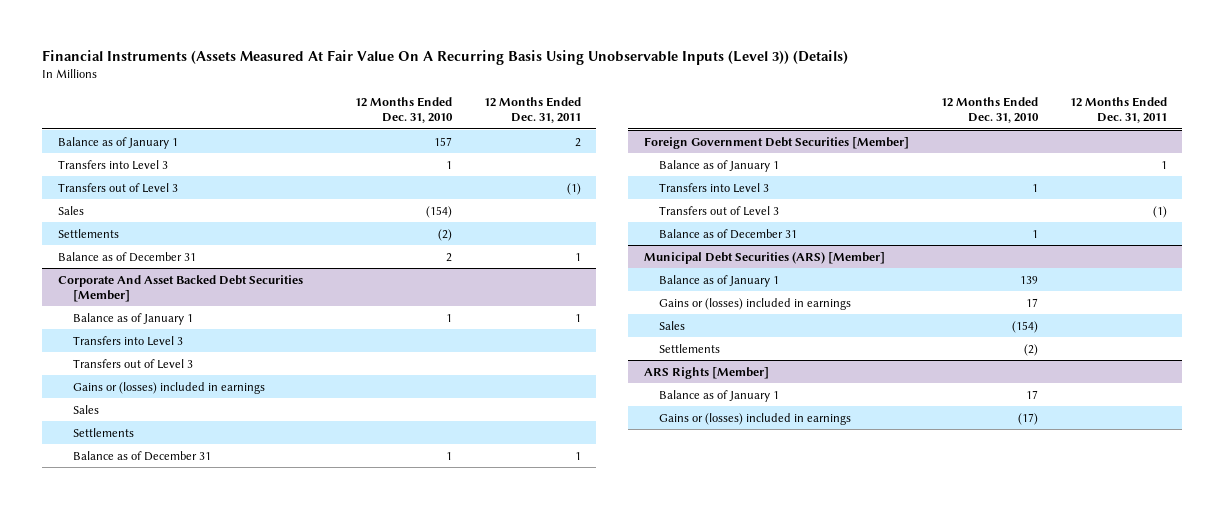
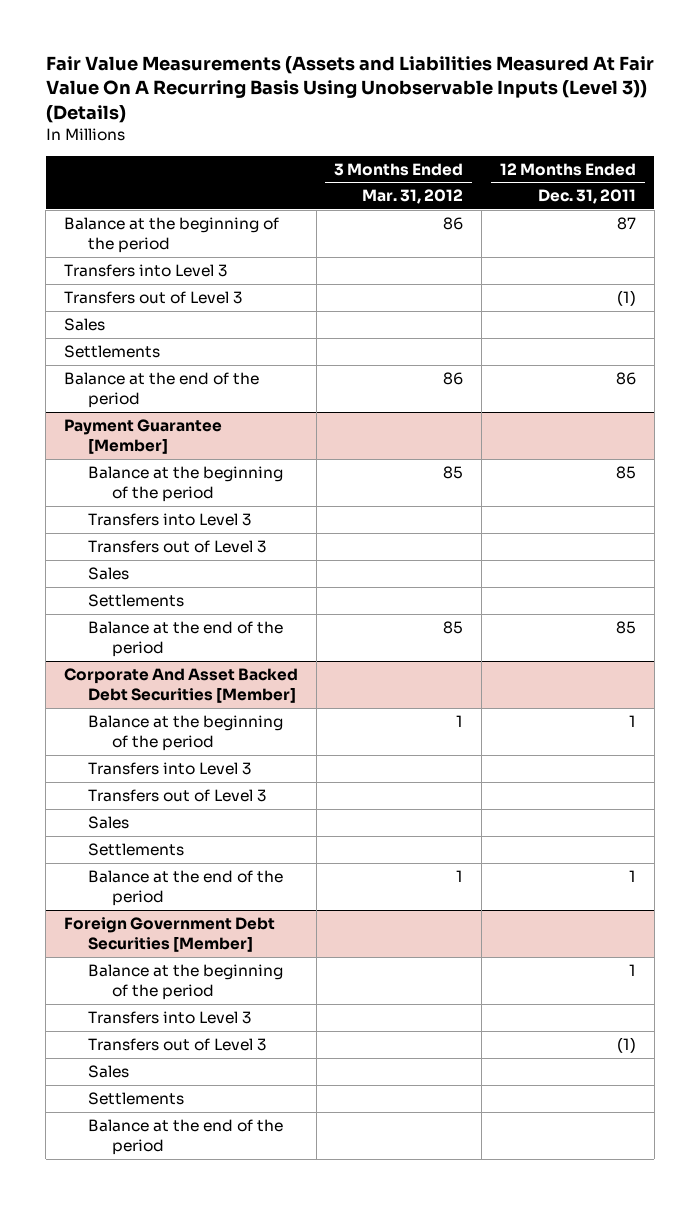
- Financial Instruments (Assets Measured At Fair Value On A Recurring Basis Using Unobservable Inputs (Level 3)) (Details)
+ Fair Value Measurements (Assets and Liabilities Measured At Fair Value On A Recurring Basis Using Unobservable Inputs (Level 3)) (Details)
- | 12 Months Ended Dec. 31, 2010 | 12 Months Ended Dec. 31, 2011
+ | 3 Months Ended Mar. 31, 2012 | 12 Months Ended Dec. 31, 2011
- Balance as of January 1 | 157 | 2
+ Balance at the beginning of the period | 86 | 87
- Balance as of December 31 | 2 | 1
+ Balance at the end of the period | 86 | 86
+ Payment Guarantee [Member]
+ Balance at the beginning of the period | 85 | 85
+ Transfers into Level 3
+ Transfers out of Level 3
+ Sales
+ Settlements
+ Balance at the end of the period | 85 | 85
@ Corporate And Asset Backed Debt Securities [Member]
- Balance as of January 1 | 1 | 1
+ Balance at the beginning of the period | 1 | 1
- Gains or (losses) included in earnings
- Balance as of December 31 | 1 | 1
+ Balance at the end of the period | 1 | 1
@ Foreign Government Debt Securities [Member]
- Balance as of January 1 | | 1
+ Balance at the beginning of the period | | 1
- Balance as of December 31 | 1 |
- Municipal Debt Securities (ARS) [Member]
- Balance as of January 1 | 139 |
- Gains or (losses) included in earnings | 17 |
- Sales | (154) |
- Settlements | (2) |
- ARS Rights [Member]
- Balance as of January 1 | 17 |
- Gains or (losses) included in earnings | (17) |
@ Foreign Government Debt Securities [Member]
+ Sales
+ Settlements
+ Balance at the end of the period

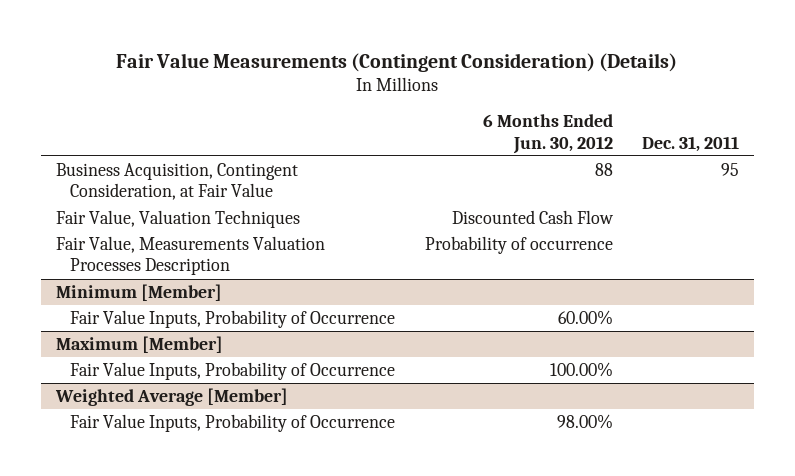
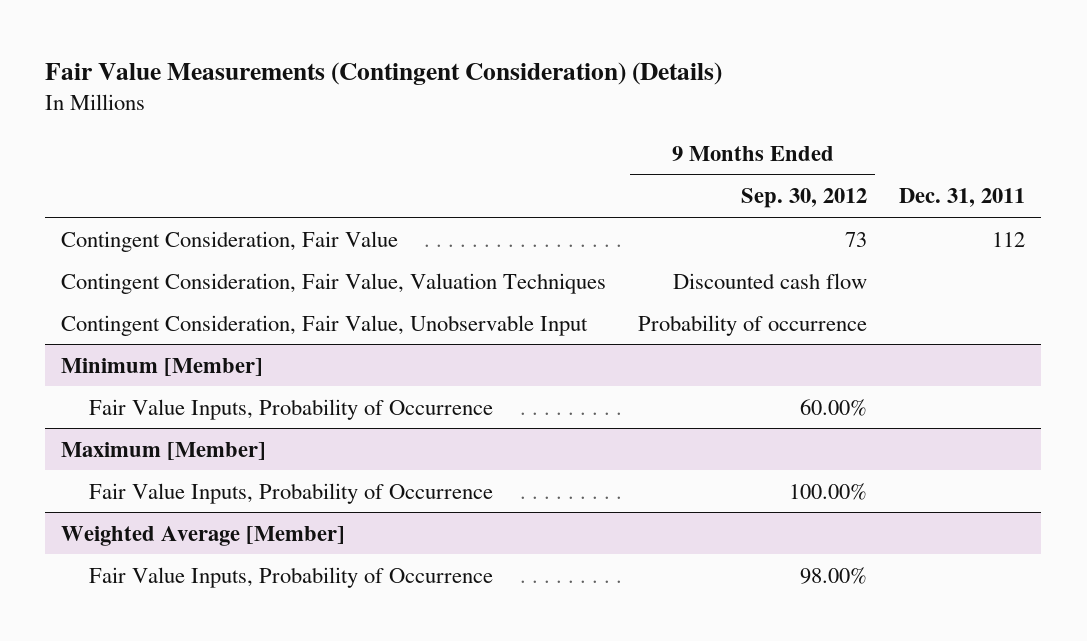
- | 6 Months Ended Jun. 30, 2012 | Dec. 31, 2011
+ | 9 Months Ended Sep. 30, 2012 | Dec. 31, 2011
- Business Acquisition, Contingent Consideration, at Fair Value | 88 | 95
- Fair Value, Valuation Techniques | Discounted Cash Flow |
- Fair Value, Measurements Valuation Processes Description | Probability of occurrence |
+ Contingent Consideration, Fair Value | 73 | 112
+ Contingent Consideration, Fair Value, Valuation Techniques | Discounted cash flow |
+ Contingent Consideration, Fair Value, Unobservable Input | Probability of occurrence |

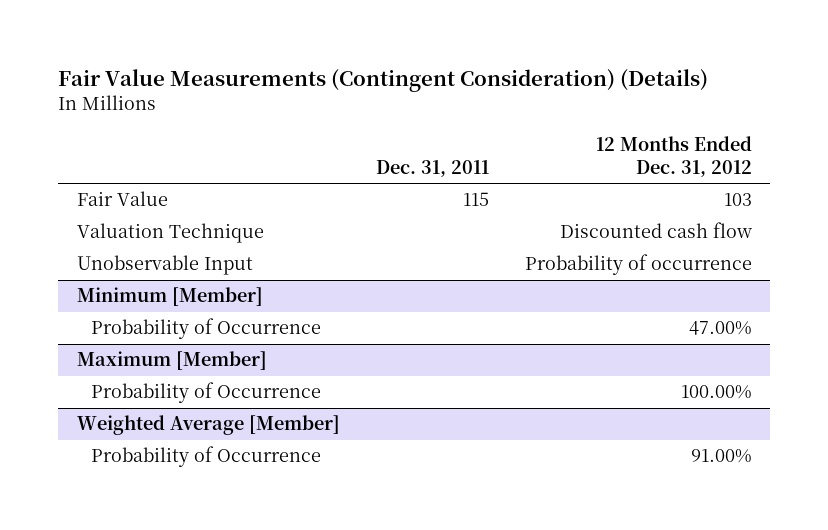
- | 9 Months Ended Sep. 30, 2012 | Dec. 31, 2011
+ | Dec. 31, 2011 | 12 Months Ended Dec. 31, 2012
- Contingent Consideration, Fair Value | 73 | 112
- Contingent Consideration, Fair Value, Valuation Techniques | Discounted cash flow |
- Contingent Consideration, Fair Value, Unobservable Input | Probability of occurrence |
+ Fair Value | 115 | 103
+ Valuation Technique | | Discounted cash flow
+ Unobservable Input | | Probability of occurrence
@ Minimum [Member]
- Fair Value Inputs, Probability of Occurrence | 60.00% |
+ Probability of Occurrence | | 47.00%
@ Maximum [Member]
- Fair Value Inputs, Probability of Occurrence | 100.00% |
+ Probability of Occurrence | | 100.00%
@ Weighted Average [Member]
- Fair Value Inputs, Probability of Occurrence | 98.00% |
+ Probability of Occurrence | | 91.00%

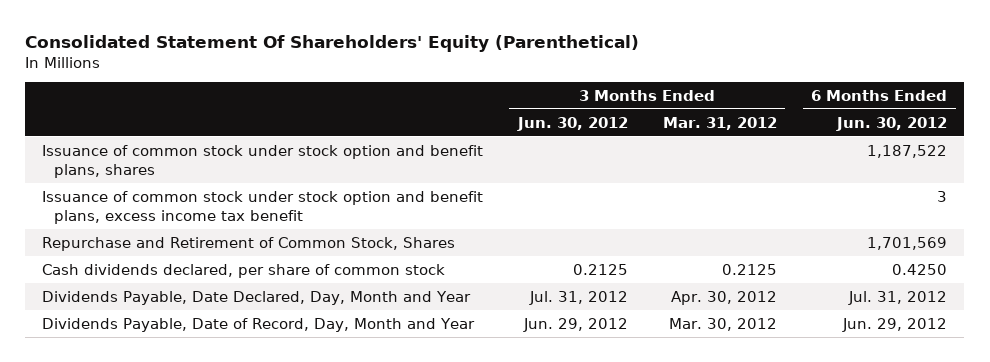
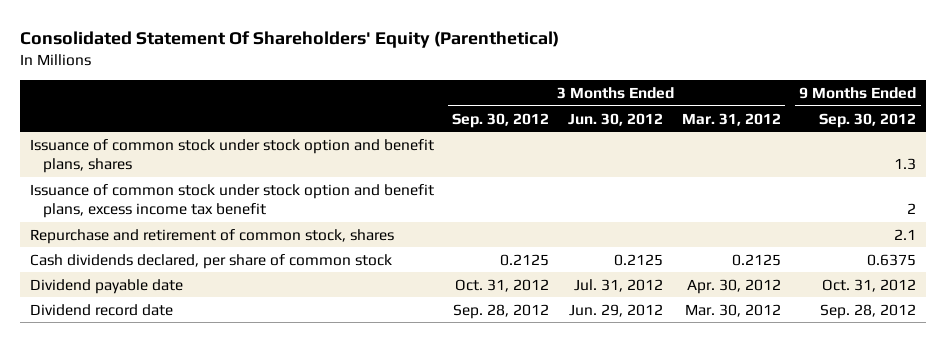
- | 3 Months Ended Jun. 30, 2012 | 3 Months Ended Mar. 31, 2012 | 6 Months Ended Jun. 30, 2012
+ | 3 Months Ended Sep. 30, 2012 | 3 Months Ended Jun. 30, 2012 | 3 Months Ended Mar. 31, 2012 | 9 Months Ended Sep. 30, 2012
- Repurchase and Retirement of Common Stock, Shares | | | 1,701,569
+ Repurchase and retirement of common stock, shares | | | | 2.1
- Dividends Payable, Date Declared, Day, Month and Year | Jul. 31, 2012 | Apr. 30, 2012 | Jul. 31, 2012
- Dividends Payable, Date of Record, Day, Month and Year | Jun. 29, 2012 | Mar. 30, 2012 | Jun. 29, 2012
+ Dividend payable date | Oct. 31, 2012 | Jul. 31, 2012 | Apr. 30, 2012 | Oct. 31, 2012
+ Dividend record date | Sep. 28, 2012 | Jun. 29, 2012 | Mar. 30, 2012 | Sep. 28, 2012

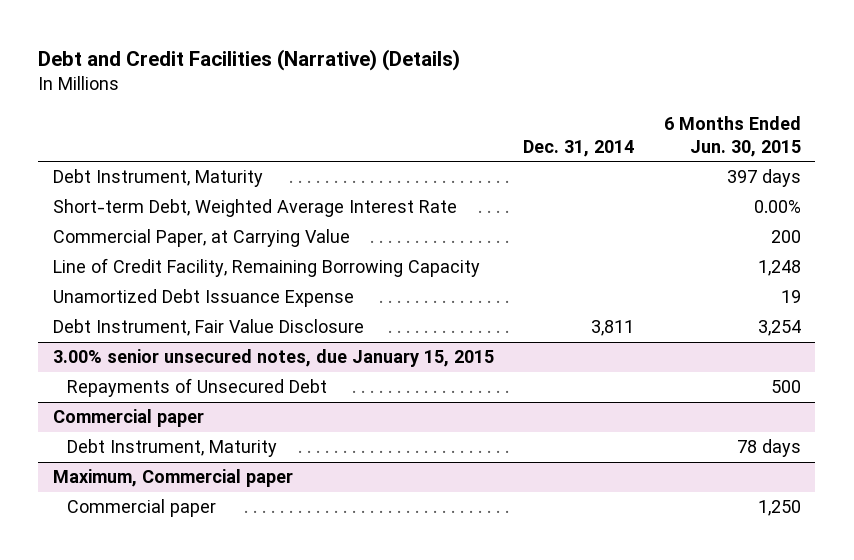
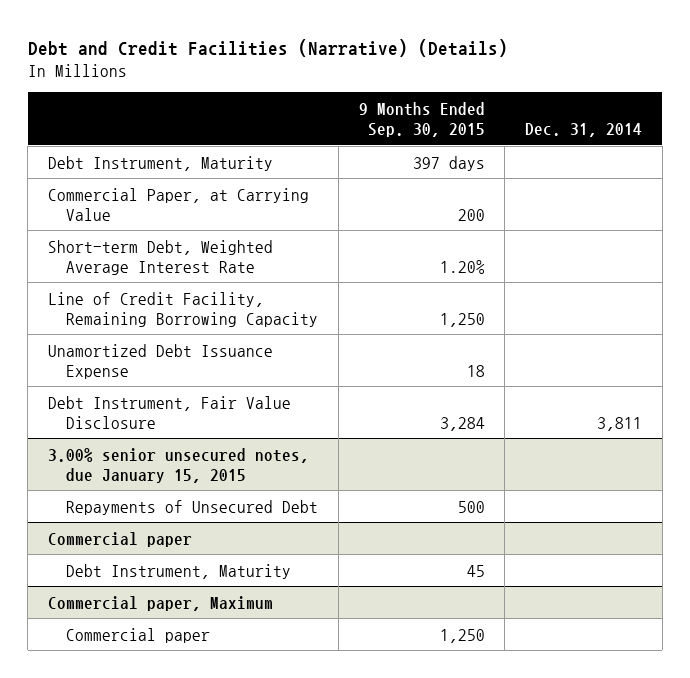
- | Dec. 31, 2014 | 6 Months Ended Jun. 30, 2015
+ | 9 Months Ended Sep. 30, 2015 | Dec. 31, 2014
moved down: Short-term Debt, Weighted Average Interest Rate | 1.20% |
- Maximum, Commercial paper
+ Commercial paper, Maximum

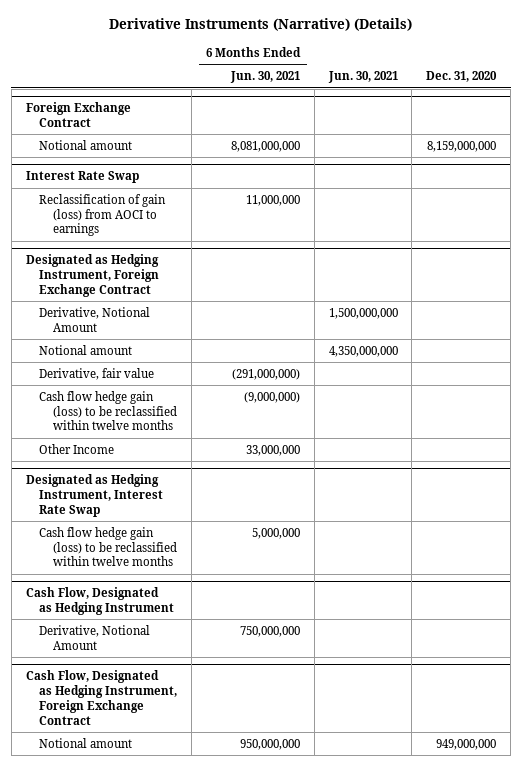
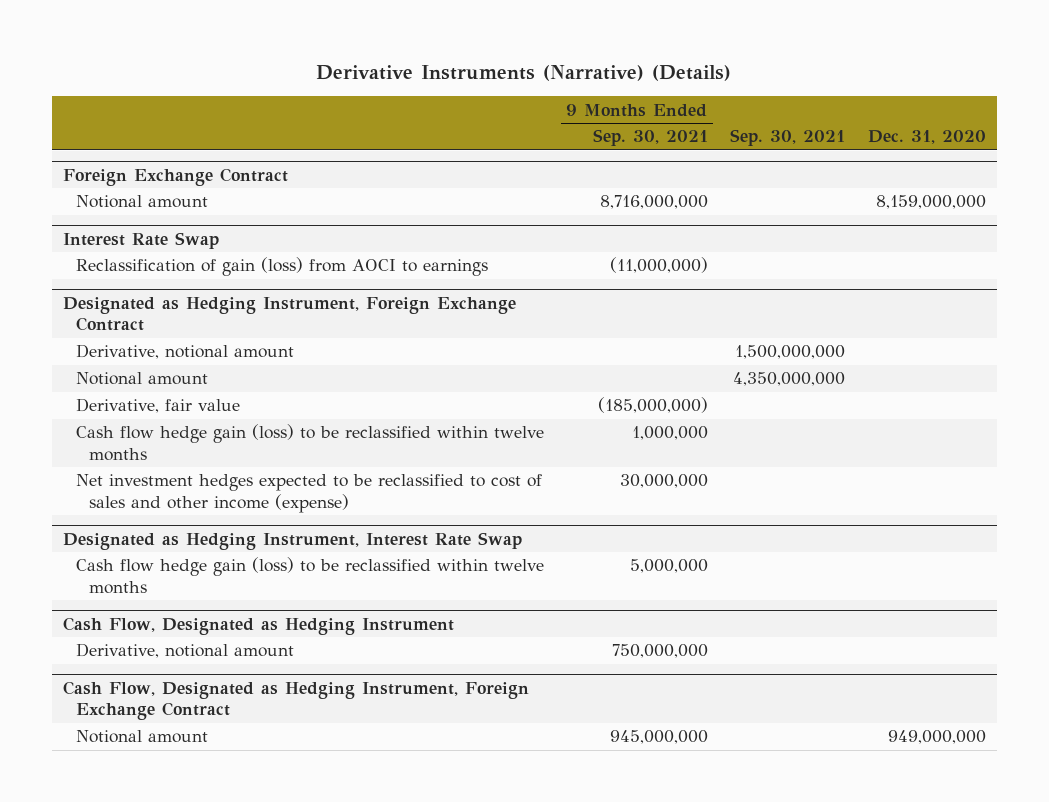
- | 6 Months Ended Jun. 30, 2021 | Jun. 30, 2021 | Dec. 31, 2020
+ | 9 Months Ended Sep. 30, 2021 | Sep. 30, 2021 | Dec. 31, 2020
@ Designated as Hedging Instrument, Foreign Exchange Contract
- Derivative, Notional Amount | | 1,500,000,000 |
+ Derivative, notional amount | | 1,500,000,000 |
- Other Income | 33,000,000 | |
+ Net investment hedges expected to be reclassified to cost of sales and other income (expense) | 30,000,000 | |
@ Cash Flow, Designated as Hedging Instrument
- Derivative, Notional Amount | 750,000,000 | |
+ Derivative, notional amount | 750,000,000 | |

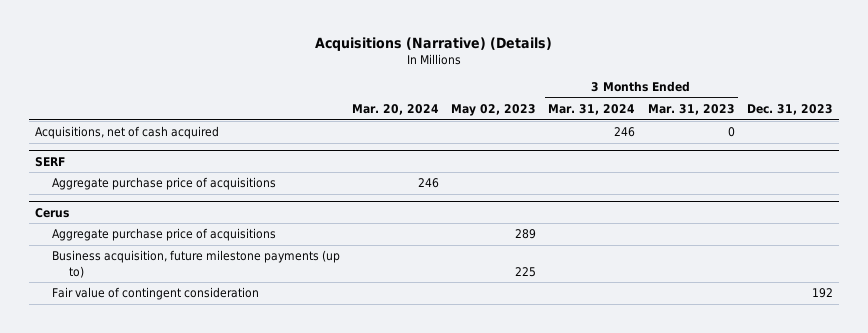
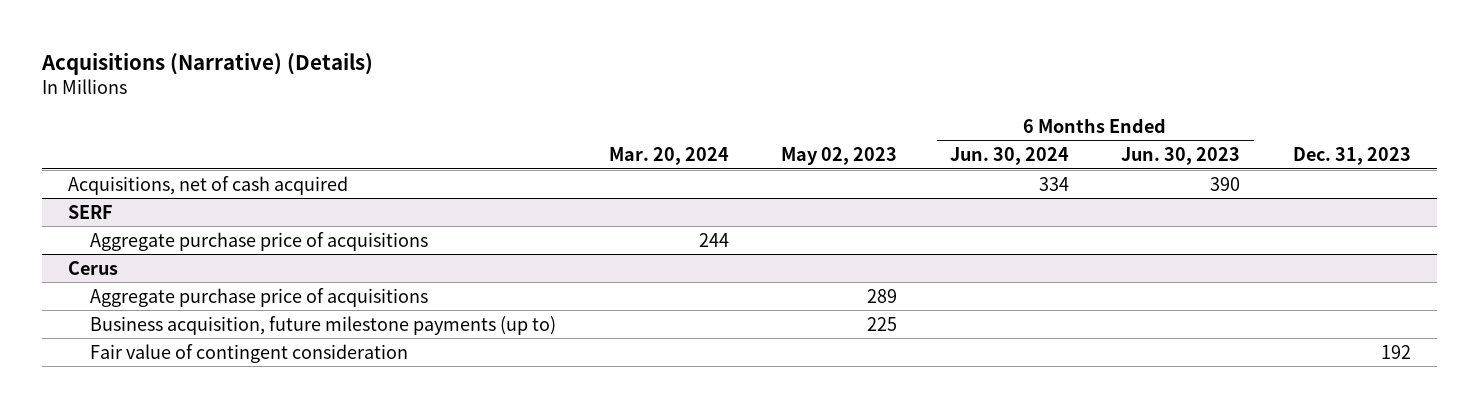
- | Mar. 20, 2024 | May 02, 2023 | 3 Months Ended Mar. 31, 2024 | 3 Months Ended Mar. 31, 2023 | Dec. 31, 2023
+ | Mar. 20, 2024 | May 02, 2023 | 6 Months Ended Jun. 30, 2024 | 6 Months Ended Jun. 30, 2023 | Dec. 31, 2023
@ SERF
- Aggregate purchase price of acquisitions | 246 | | | |
+ Aggregate purchase price of acquisitions | 244 | | | |

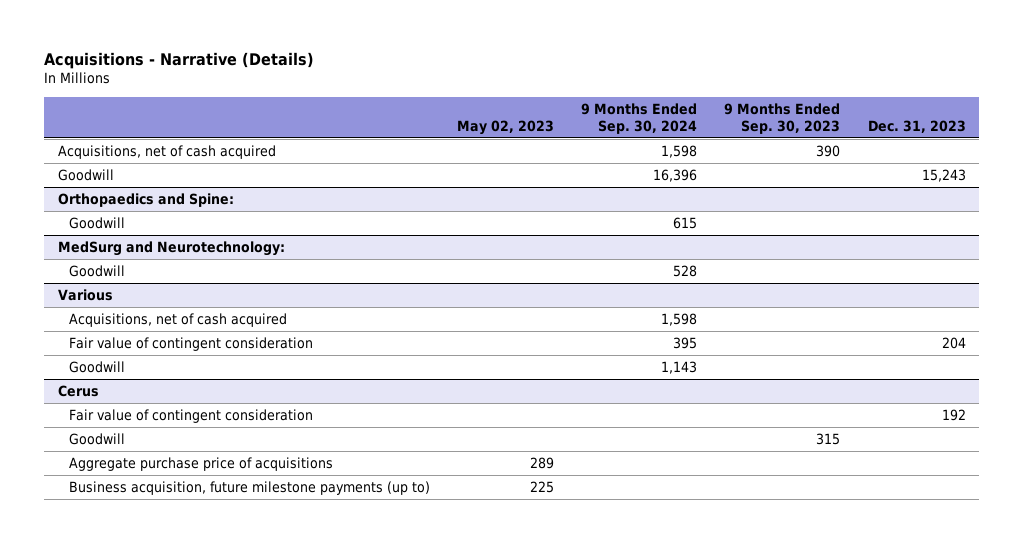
- Acquisitions (Narrative) (Details)
+ Acquisitions - Narrative (Details)
- | Mar. 20, 2024 | May 02, 2023 | 6 Months Ended Jun. 30, 2024 | 6 Months Ended Jun. 30, 2023 | Dec. 31, 2023
+ | May 02, 2023 | 9 Months Ended Sep. 30, 2024 | 9 Months Ended Sep. 30, 2023 | Dec. 31, 2023
- SERF
- Aggregate purchase price of acquisitions | 244 | | | |
+ Goodwill | | 16,396 | | 15,243
+ Orthopaedics and Spine:
+ Goodwill | | 615 | |
+ MedSurg and Neurotechnology:
+ Goodwill | | 528 | |
+ Various
+ Acquisitions, net of cash acquired | | 1,598 | |
+ Fair value of contingent consideration | | 395 | | 204
+ Goodwill | | 1,143 | |
@ Cerus
moved up: Fair value of contingent consideration | | | | 192
+ Goodwill | | | 315 |

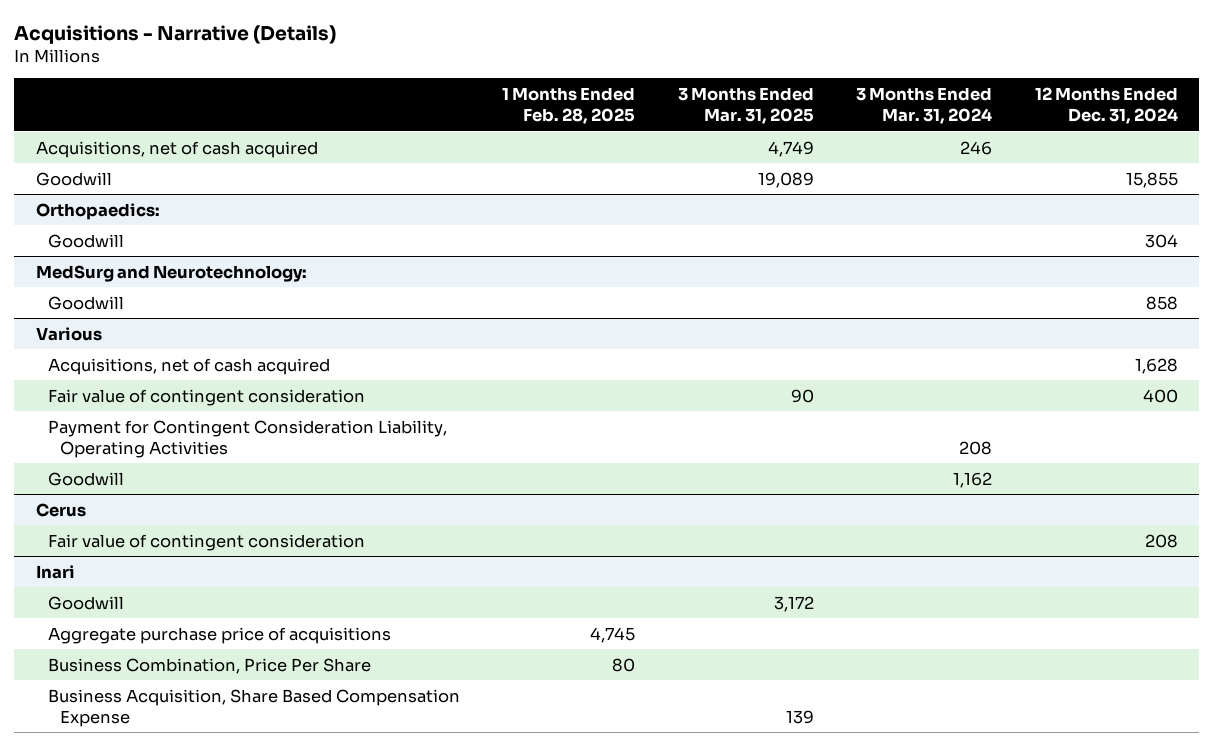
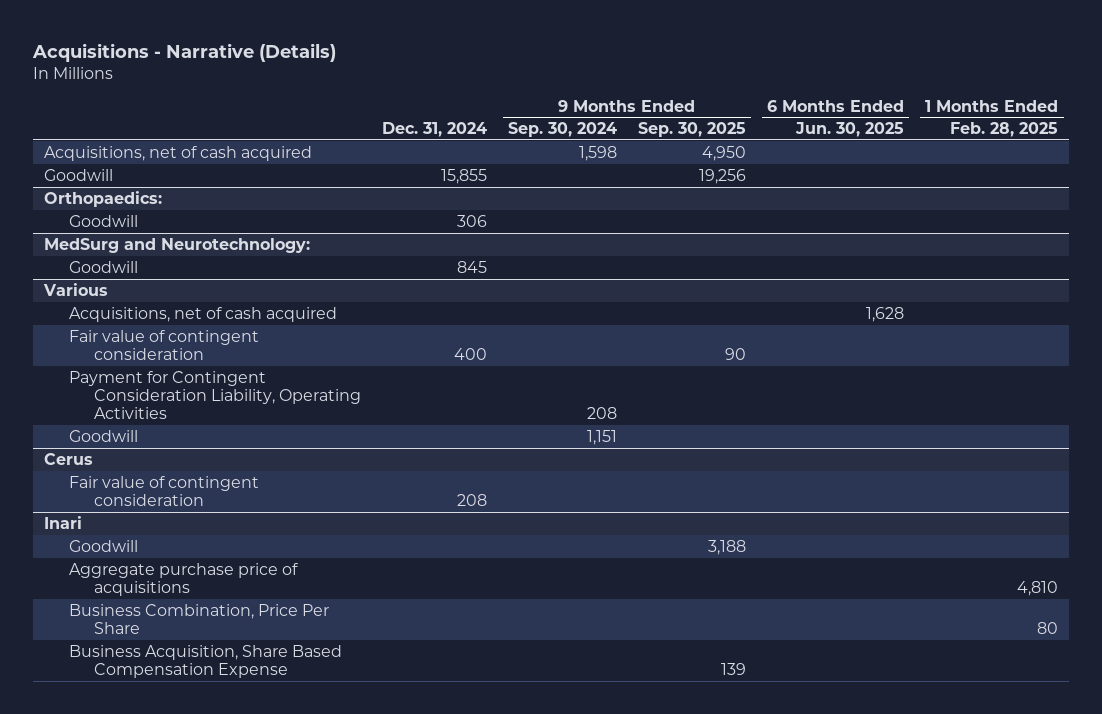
- | 1 Months Ended Feb. 28, 2025 | 3 Months Ended Mar. 31, 2025 | 3 Months Ended Mar. 31, 2024 | 12 Months Ended Dec. 31, 2024
+ | Dec. 31, 2024 | 9 Months Ended Sep. 30, 2024 | 9 Months Ended Sep. 30, 2025 | 6 Months Ended Jun. 30, 2025 | 1 Months Ended Feb. 28, 2025
@ Inari
- Aggregate purchase price of acquisitions | 4,745 | | |
+ Aggregate purchase price of acquisitions | | | | | 4,810

